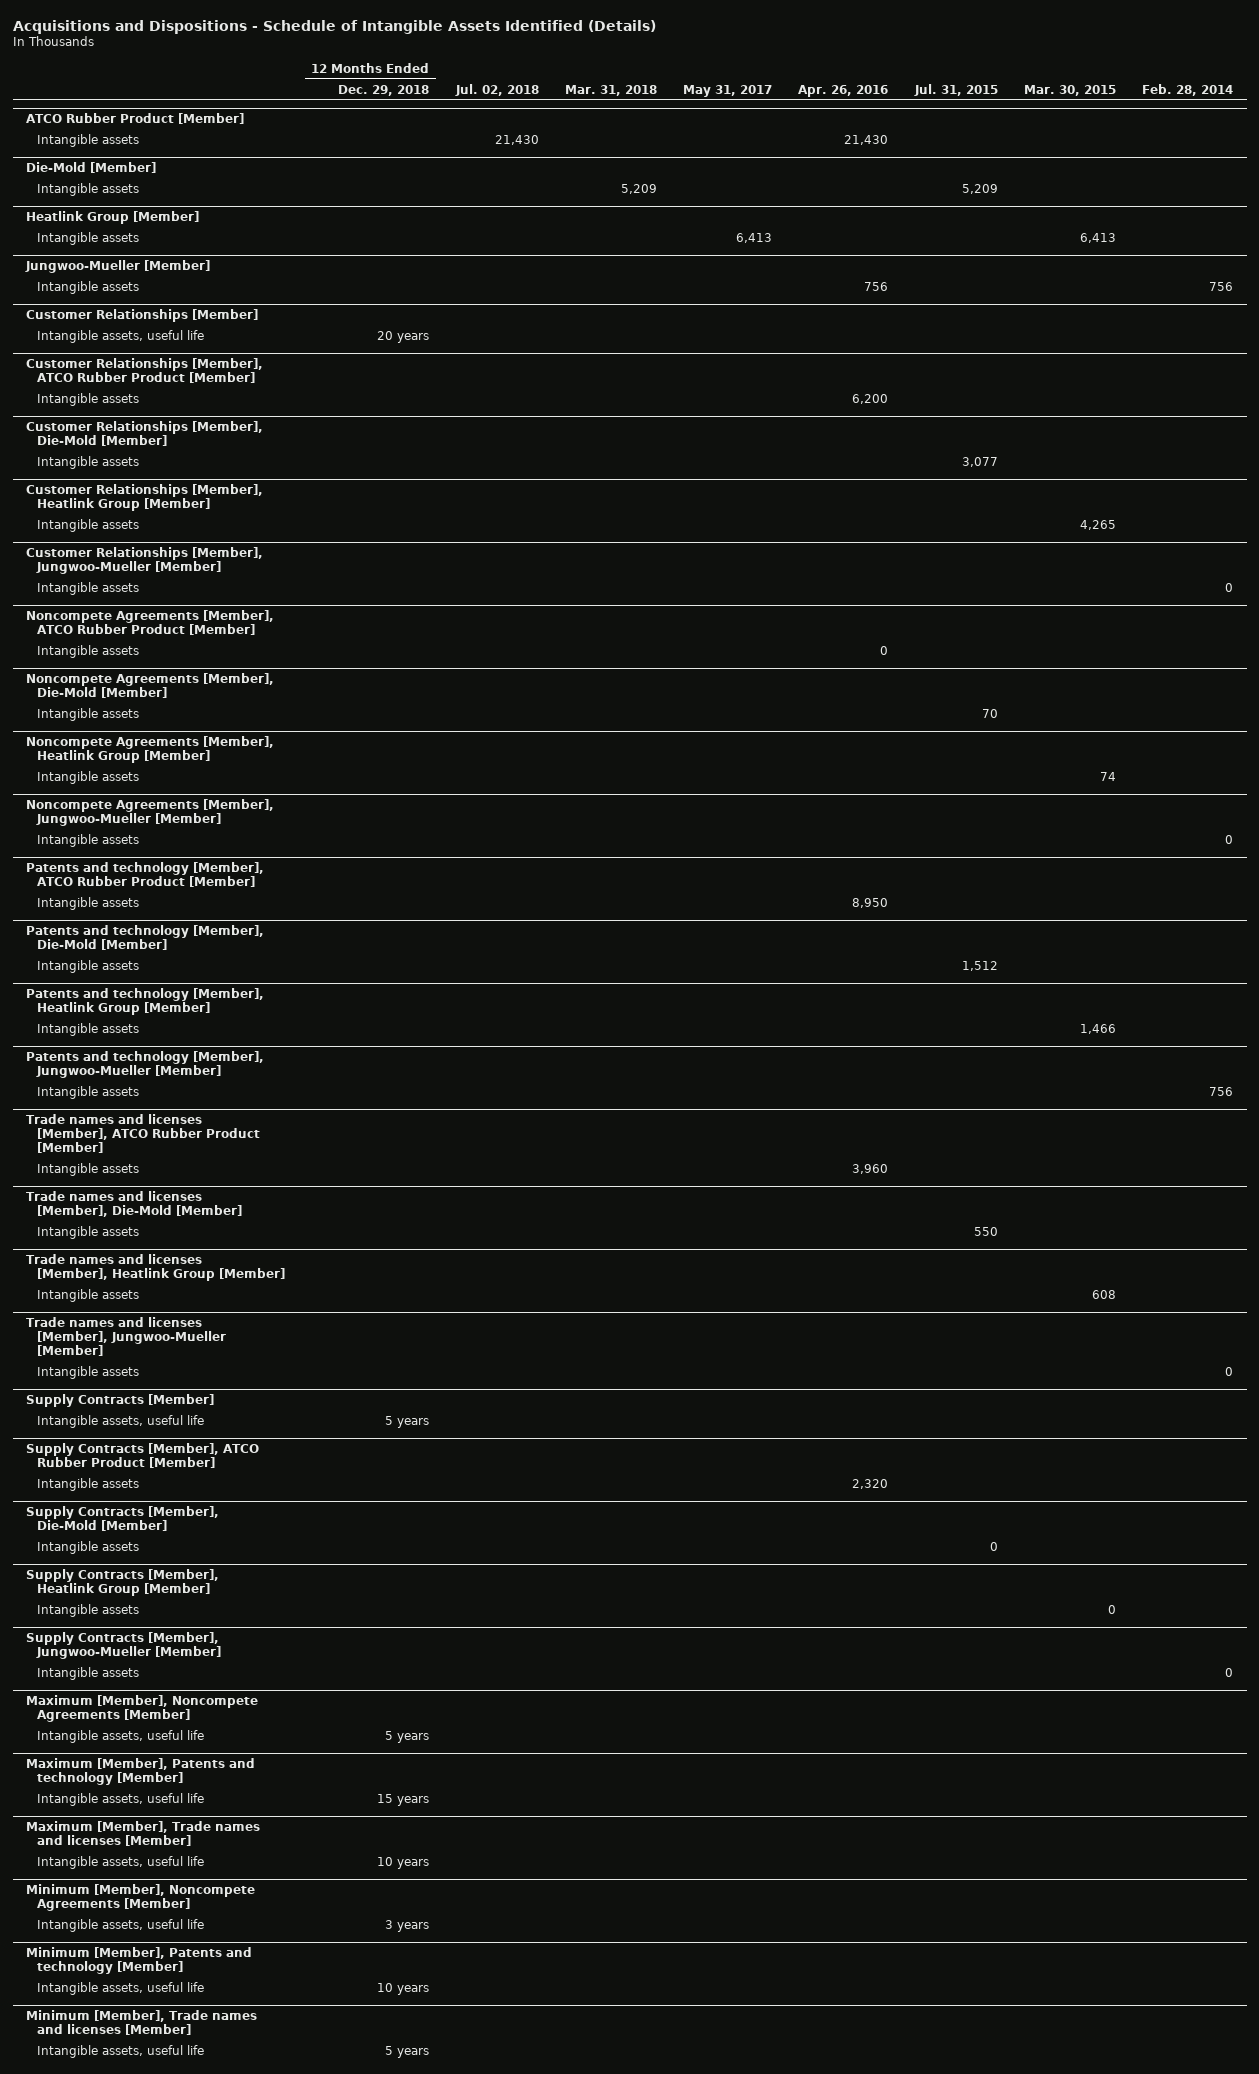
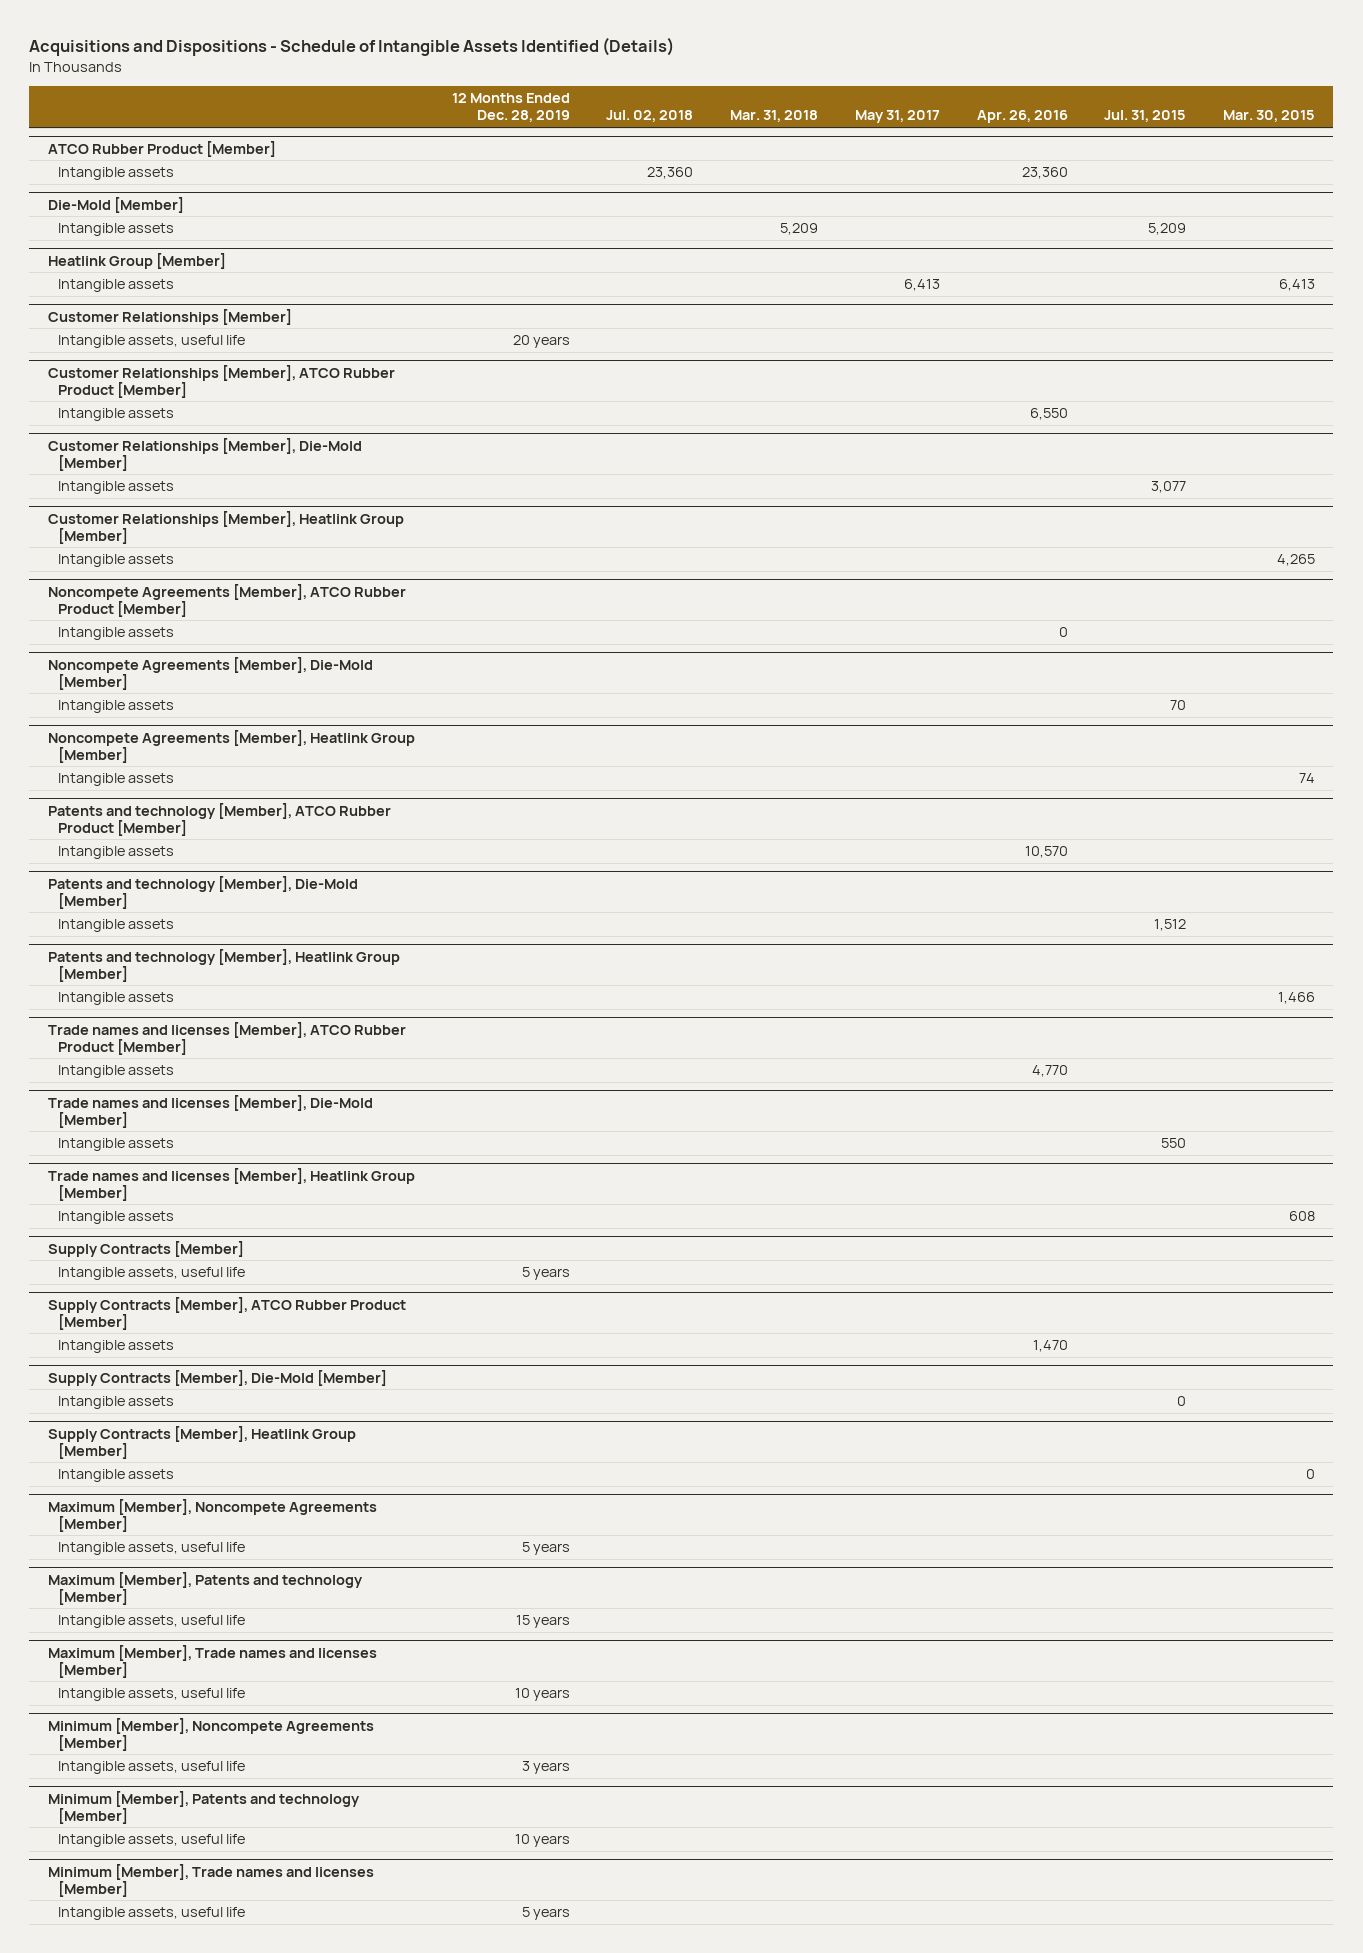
- | 12 Months Ended Dec. 29, 2018 | Jul. 02, 2018 | Mar. 31, 2018 | May 31, 2017 | Apr. 26, 2016 | Jul. 31, 2015 | Mar. 30, 2015 | Feb. 28, 2014
+ | 12 Months Ended Dec. 28, 2019 | Jul. 02, 2018 | Mar. 31, 2018 | May 31, 2017 | Apr. 26, 2016 | Jul. 31, 2015 | Mar. 30, 2015
@ ATCO Rubber Product [Member]
- Intangible assets | | 21,430 | | | 21,430 | | |
+ Intangible assets | | 23,360 | | | 23,360 | |
- Jungwoo-Mueller [Member]
- Intangible assets | | | | | 756 | | | 756
@ Customer Relationships [Member], ATCO Rubber Product [Member]
- Intangible assets | | | | | 6,200 | | |
+ Intangible assets | | | | | 6,550 | |
- Customer Relationships [Member], Jungwoo-Mueller [Member]
- Intangible assets | | | | | | | | 0
- Noncompete Agreements [Member], Jungwoo-Mueller [Member]
- Intangible assets | | | | | | | | 0
@ Patents and technology [Member], ATCO Rubber Product [Member]
- Intangible assets | | | | | 8,950 | | |
+ Intangible assets | | | | | 10,570 | |
- Patents and technology [Member], Jungwoo-Mueller [Member]
- Intangible assets | | | | | | | | 756
@ Trade names and licenses [Member], ATCO Rubber Product [Member]
- Intangible assets | | | | | 3,960 | | |
+ Intangible assets | | | | | 4,770 | |
- Trade names and licenses [Member], Jungwoo-Mueller [Member]
- Intangible assets | | | | | | | | 0
@ Supply Contracts [Member], ATCO Rubber Product [Member]
- Intangible assets | | | | | 2,320 | | |
+ Intangible assets | | | | | 1,470 | |
- Supply Contracts [Member], Jungwoo-Mueller [Member]
- Intangible assets | | | | | | | | 0

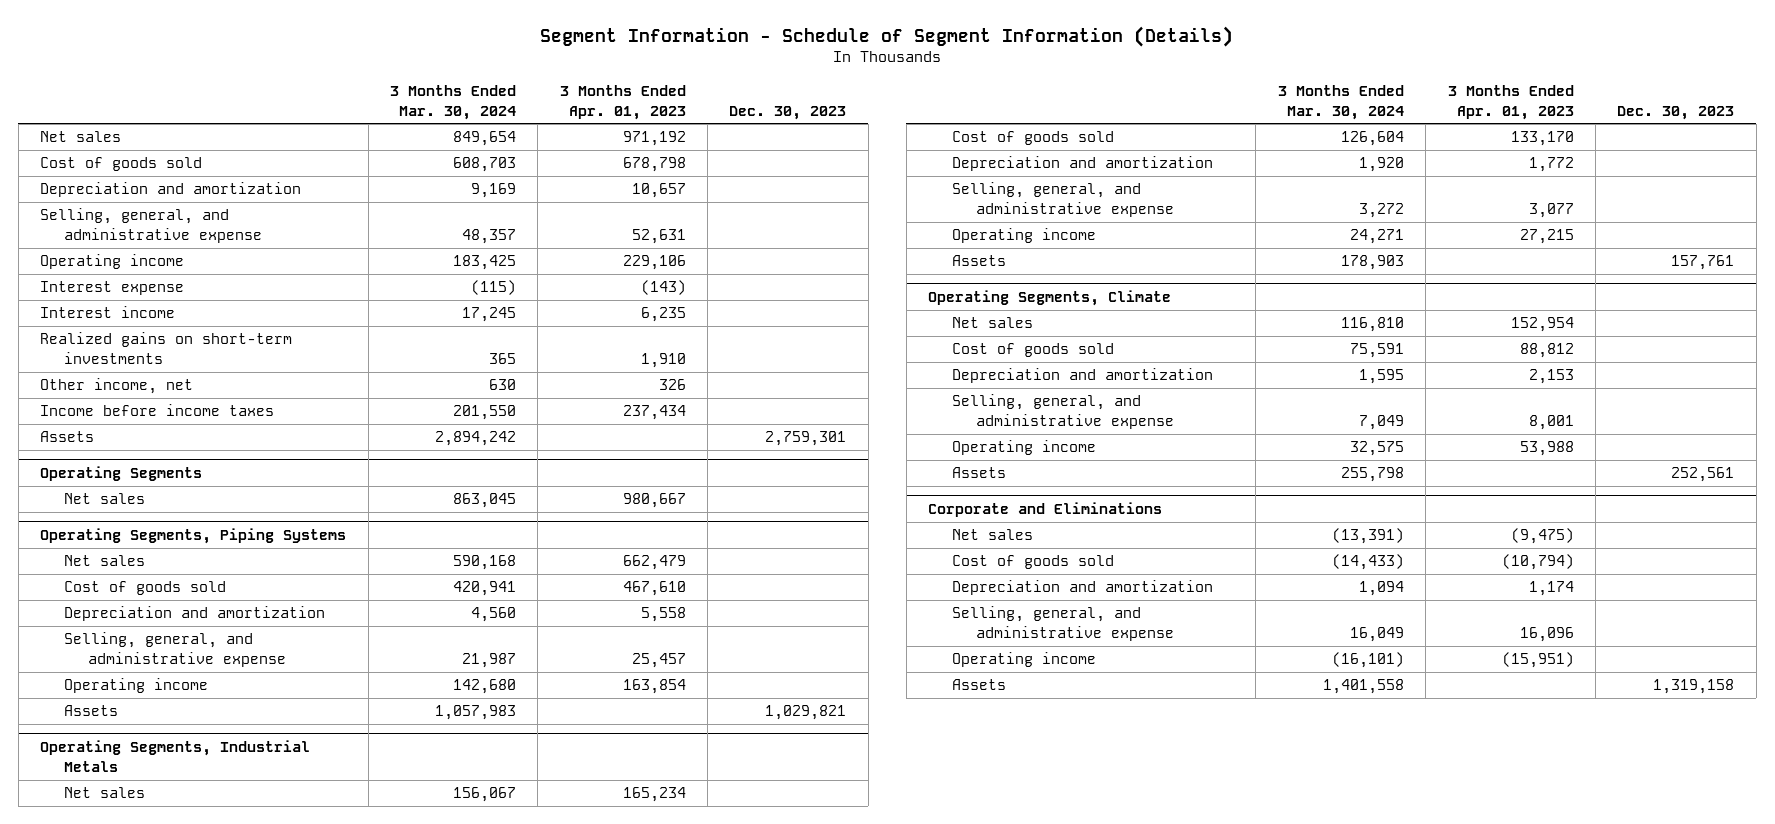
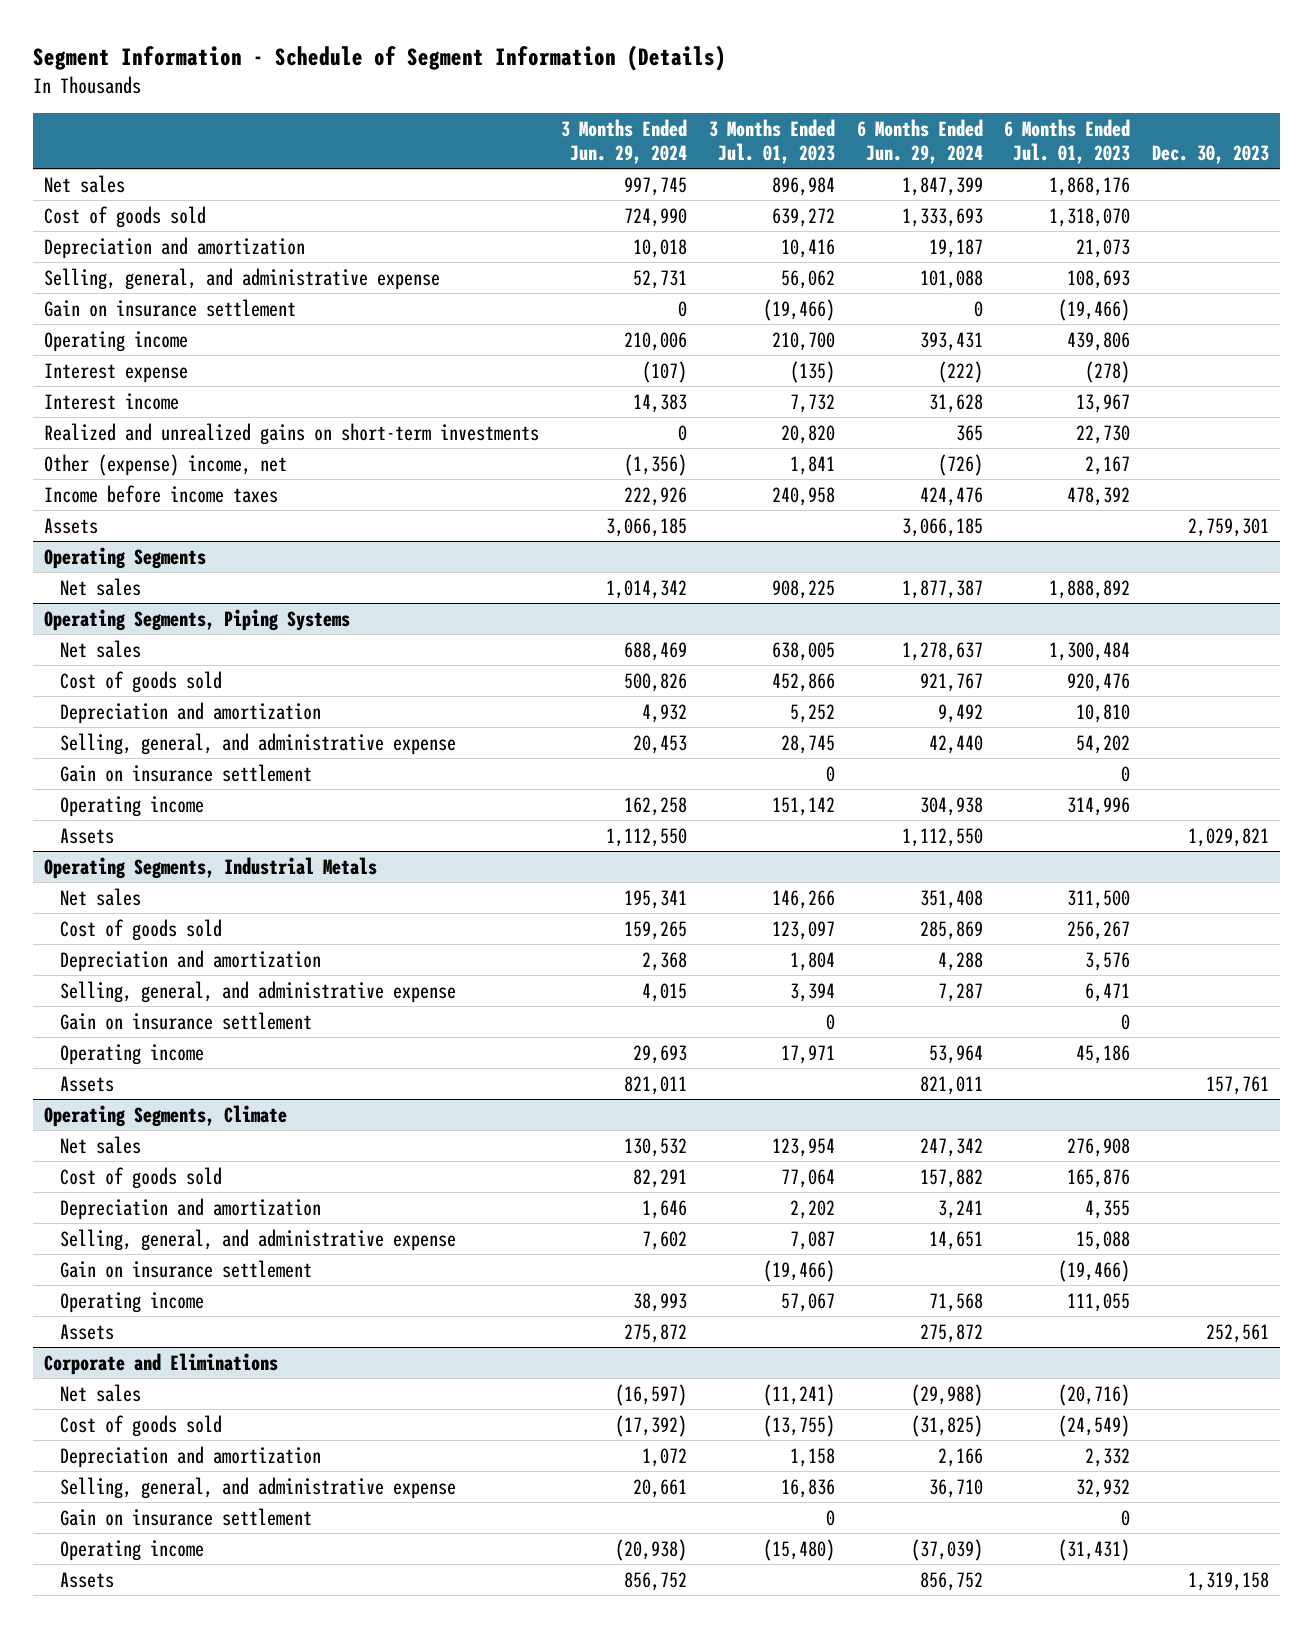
- | 3 Months Ended Mar. 30, 2024 | 3 Months Ended Apr. 01, 2023 | Dec. 30, 2023
+ | 3 Months Ended Jun. 29, 2024 | 3 Months Ended Jul. 01, 2023 | 6 Months Ended Jun. 29, 2024 | 6 Months Ended Jul. 01, 2023 | Dec. 30, 2023
+ Gain on insurance settlement | 0 | (19,466) | 0 | (19,466) |
- Realized gains on short-term investments | 365 | 1,910 |
- Other income, net | 630 | 326 |
+ Realized and unrealized gains on short-term investments | 0 | 20,820 | 365 | 22,730 |
+ Other (expense) income, net | (1,356) | 1,841 | (726) | 2,167 |
@ Operating Segments, Piping Systems
+ Gain on insurance settlement | | 0 | | 0 |
@ Operating Segments, Industrial Metals
+ Gain on insurance settlement | | 0 | | 0 |
@ Operating Segments, Climate
+ Gain on insurance settlement | | (19,466) | | (19,466) |
@ Corporate and Eliminations
+ Gain on insurance settlement | | 0 | | 0 |

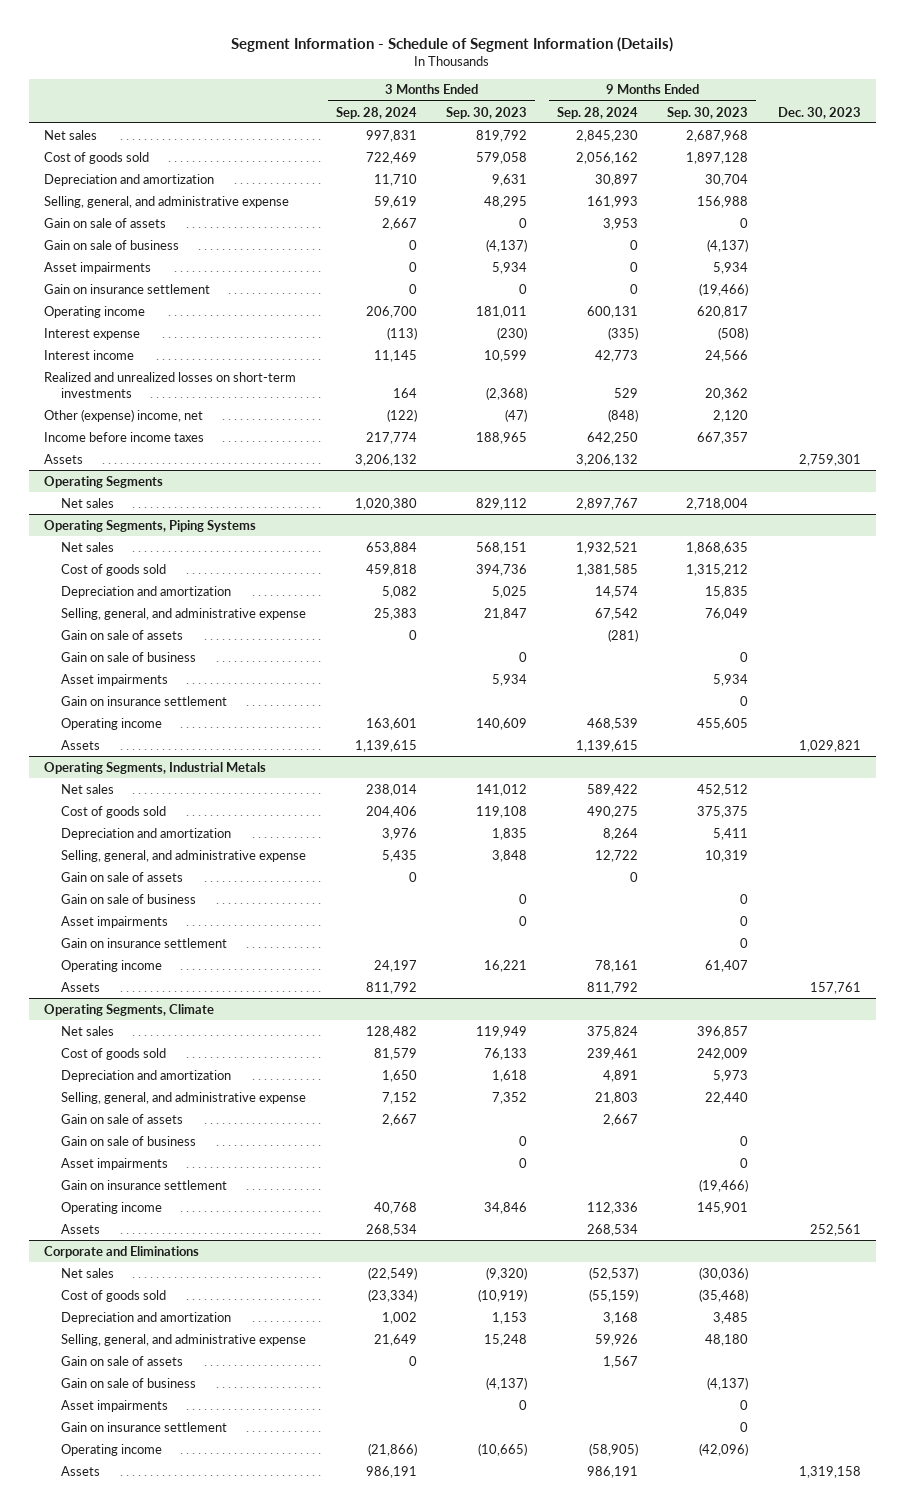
- | 3 Months Ended Jun. 29, 2024 | 3 Months Ended Jul. 01, 2023 | 6 Months Ended Jun. 29, 2024 | 6 Months Ended Jul. 01, 2023 | Dec. 30, 2023
+ | 3 Months Ended Sep. 28, 2024 | 3 Months Ended Sep. 30, 2023 | 9 Months Ended Sep. 28, 2024 | 9 Months Ended Sep. 30, 2023 | Dec. 30, 2023
+ Gain on sale of assets | 2,667 | 0 | 3,953 | 0 |
+ Gain on sale of business | 0 | (4,137) | 0 | (4,137) |
+ Asset impairments | 0 | 5,934 | 0 | 5,934 |
- Realized and unrealized gains on short-term investments | 0 | 20,820 | 365 | 22,730 |
+ Realized and unrealized losses on short-term investments | 164 | (2,368) | 529 | 20,362 |
@ Operating Segments, Piping Systems
+ Gain on sale of assets | 0 | | (281) | |
+ Gain on sale of business | | 0 | | 0 |
+ Asset impairments | | 5,934 | | 5,934 |
@ Operating Segments, Industrial Metals
+ Gain on sale of assets | 0 | | 0 | |
+ Gain on sale of business | | 0 | | 0 |
+ Asset impairments | | 0 | | 0 |
@ Operating Segments, Climate
+ Gain on sale of assets | 2,667 | | 2,667 | |
+ Gain on sale of business | | 0 | | 0 |
+ Asset impairments | | 0 | | 0 |
@ Corporate and Eliminations
+ Gain on sale of assets | 0 | | 1,567 | |
+ Gain on sale of business | | (4,137) | | (4,137) |
+ Asset impairments | | 0 | | 0 |

